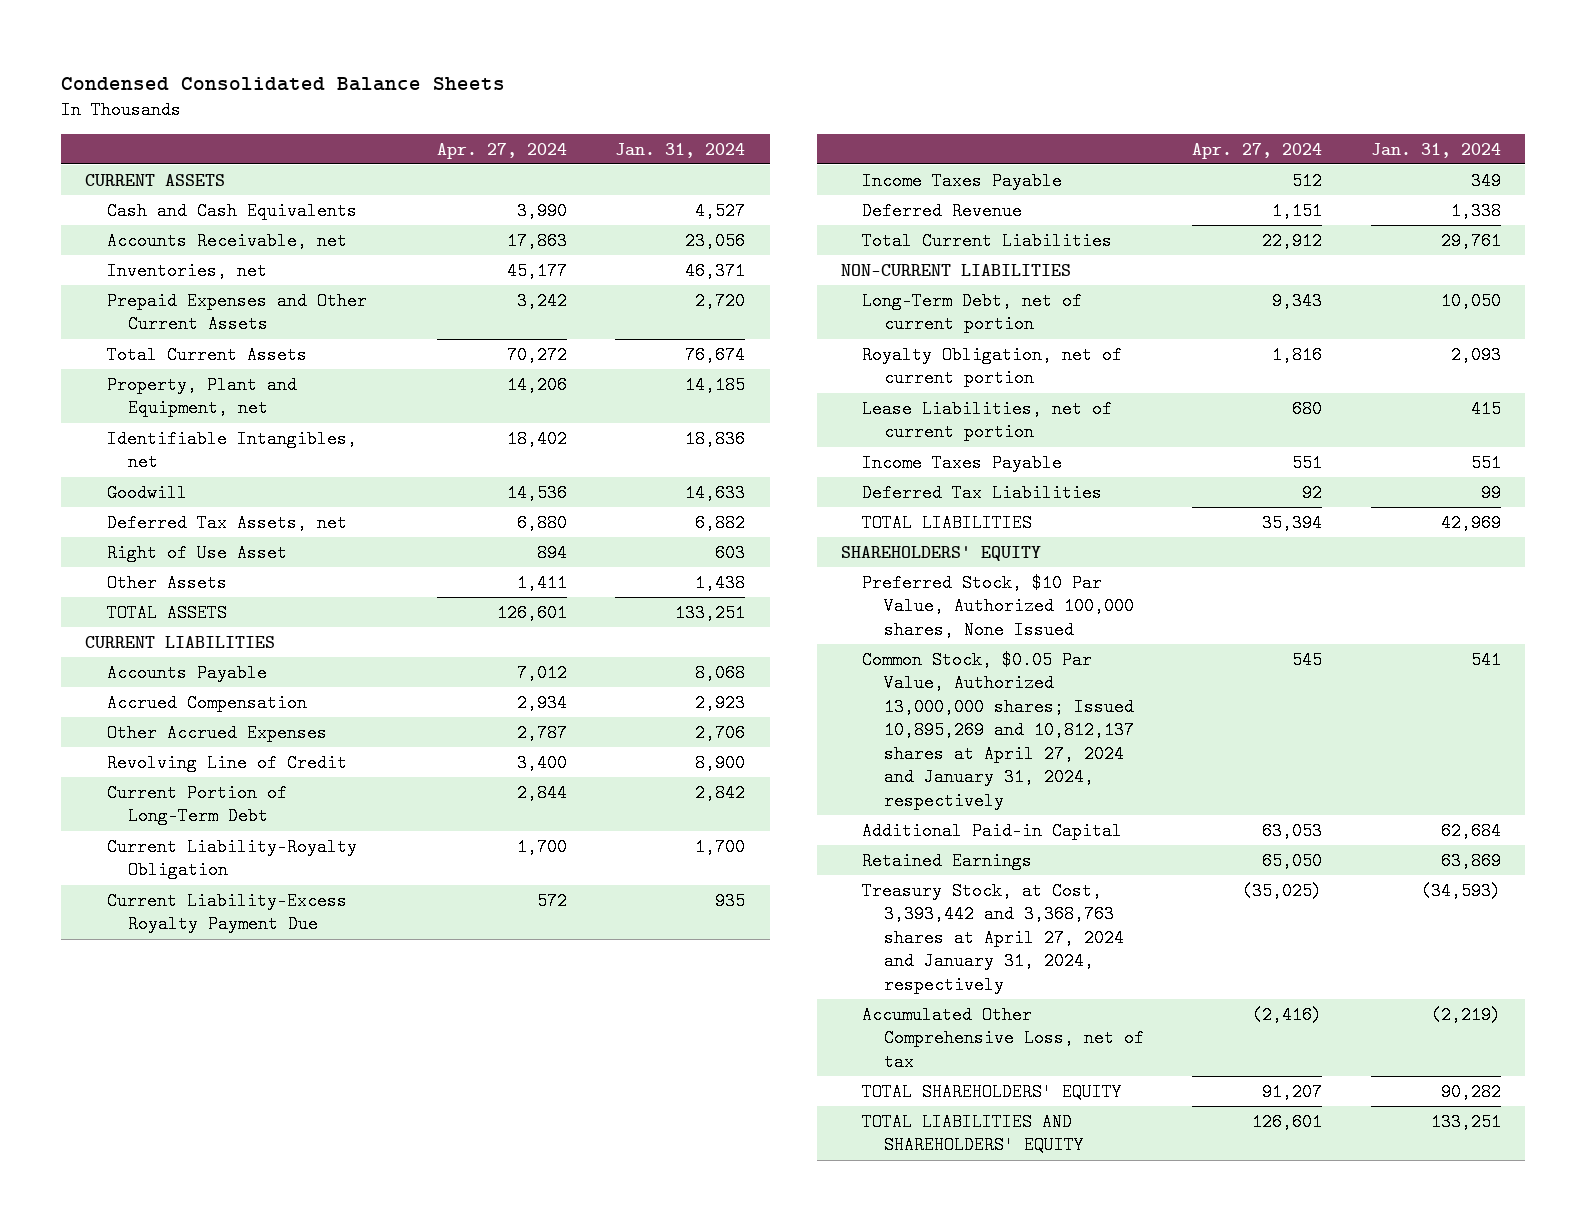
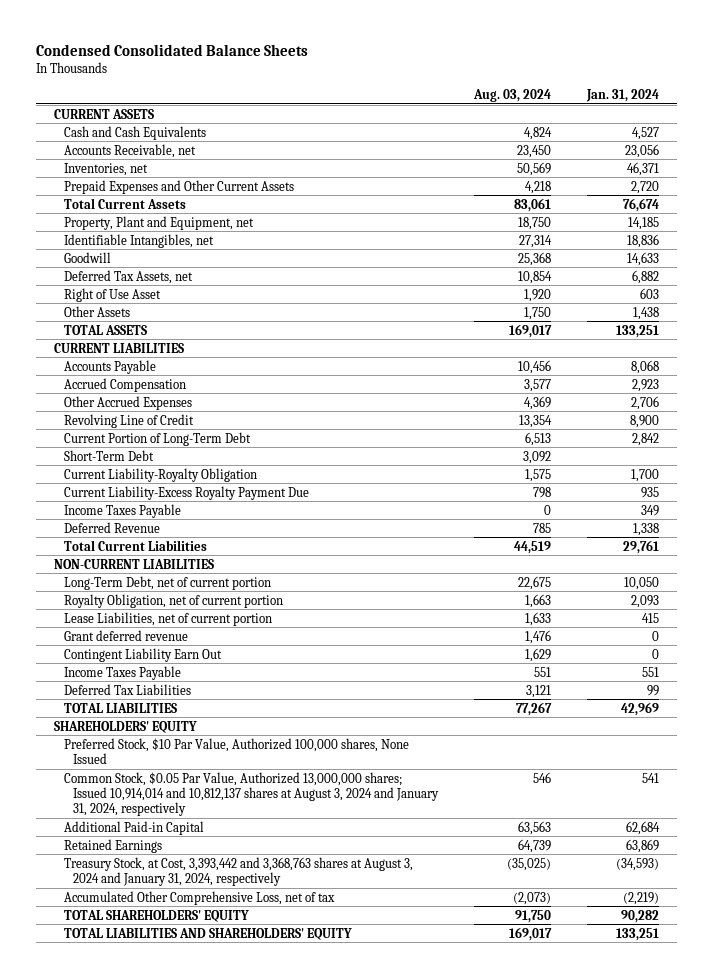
- | Apr. 27, 2024 | Jan. 31, 2024
+ | Aug. 03, 2024 | Jan. 31, 2024
+ Short-Term Debt | 3,092 |
+ Grant deferred revenue | 1,476 | 0
+ Contingent Liability Earn Out | 1,629 | 0
- Common Stock, $0.05 Par Value, Authorized 13,000,000 shares; Issued 10,895,269 and 10,812,137 shares at April 27, 2024 and January 31, 2024, respectively | 545 | 541
+ Common Stock, $0.05 Par Value, Authorized 13,000,000 shares; Issued 10,914,014 and 10,812,137 shares at August 3, 2024 and January 31, 2024, respectively | 546 | 541
- Treasury Stock, at Cost, 3,393,442 and 3,368,763 shares at April 27, 2024 and January 31, 2024, respectively | (35,025) | (34,593)
+ Treasury Stock, at Cost, 3,393,442 and 3,368,763 shares at August 3, 2024 and January 31, 2024, respectively | (35,025) | (34,593)

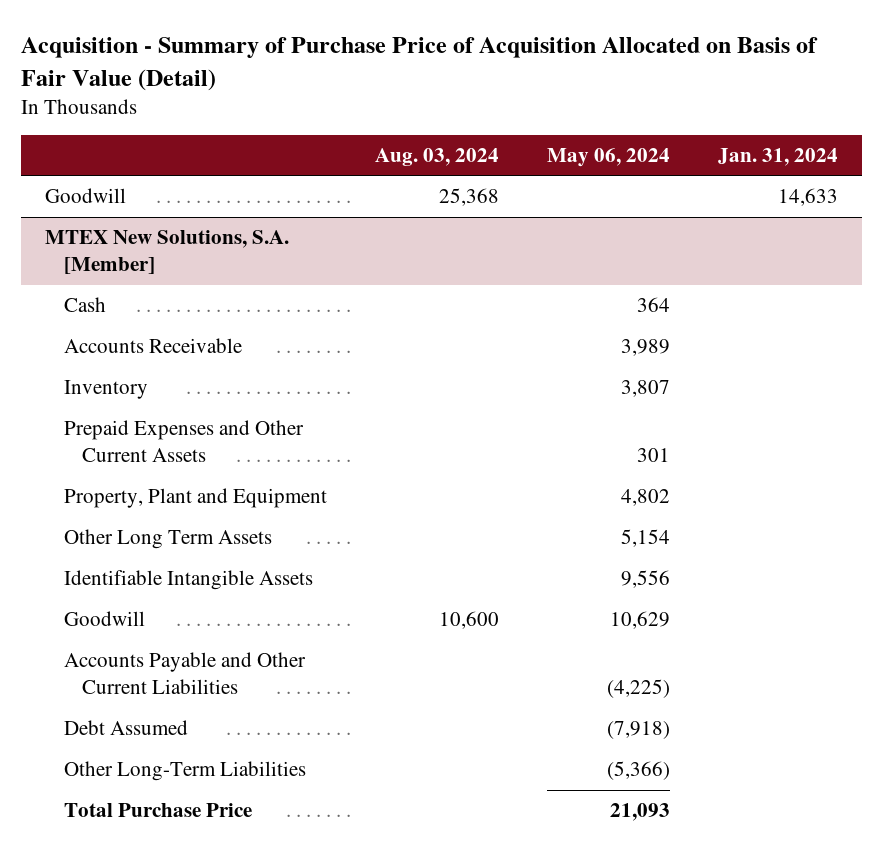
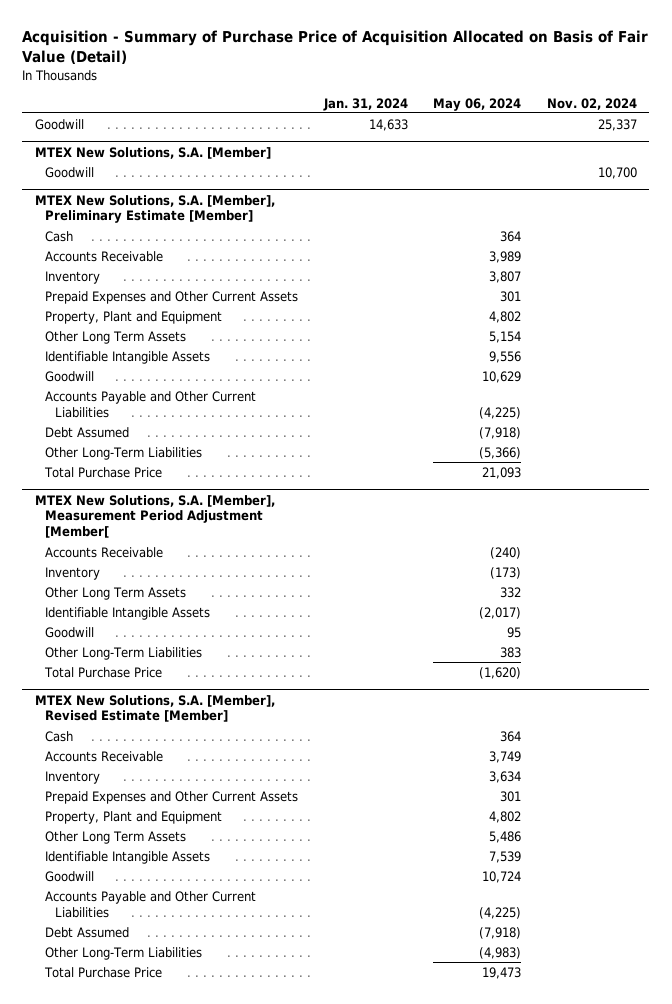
- | Aug. 03, 2024 | May 06, 2024 | Jan. 31, 2024
+ | Jan. 31, 2024 | May 06, 2024 | Nov. 02, 2024
@ MTEX New Solutions, S.A. [Member]
+ Goodwill | | | 10,700
+ MTEX New Solutions, S.A. [Member], Preliminary Estimate [Member]
+ MTEX New Solutions, S.A. [Member], Measurement Period Adjustment [Member[
+ Accounts Receivable | | (240) |
+ Inventory | | (173) |
+ Other Long Term Assets | | 332 |
+ Identifiable Intangible Assets | | (2,017) |
+ Goodwill | | 95 |
+ Other Long-Term Liabilities | | 383 |
+ Total Purchase Price | | (1,620) |
+ MTEX New Solutions, S.A. [Member], Revised Estimate [Member]
+ Cash | | 364 |
+ Accounts Receivable | | 3,749 |
+ Inventory | | 3,634 |
+ Prepaid Expenses and Other Current Assets | | 301 |
+ Property, Plant and Equipment | | 4,802 |
+ Other Long Term Assets | | 5,486 |
+ Identifiable Intangible Assets | | 7,539 |
+ Goodwill | | 10,724 |
+ Accounts Payable and Other Current Liabilities | | (4,225) |
+ Debt Assumed | | (7,918) |
+ Other Long-Term Liabilities | | (4,983) |
+ Total Purchase Price | | 19,473 |

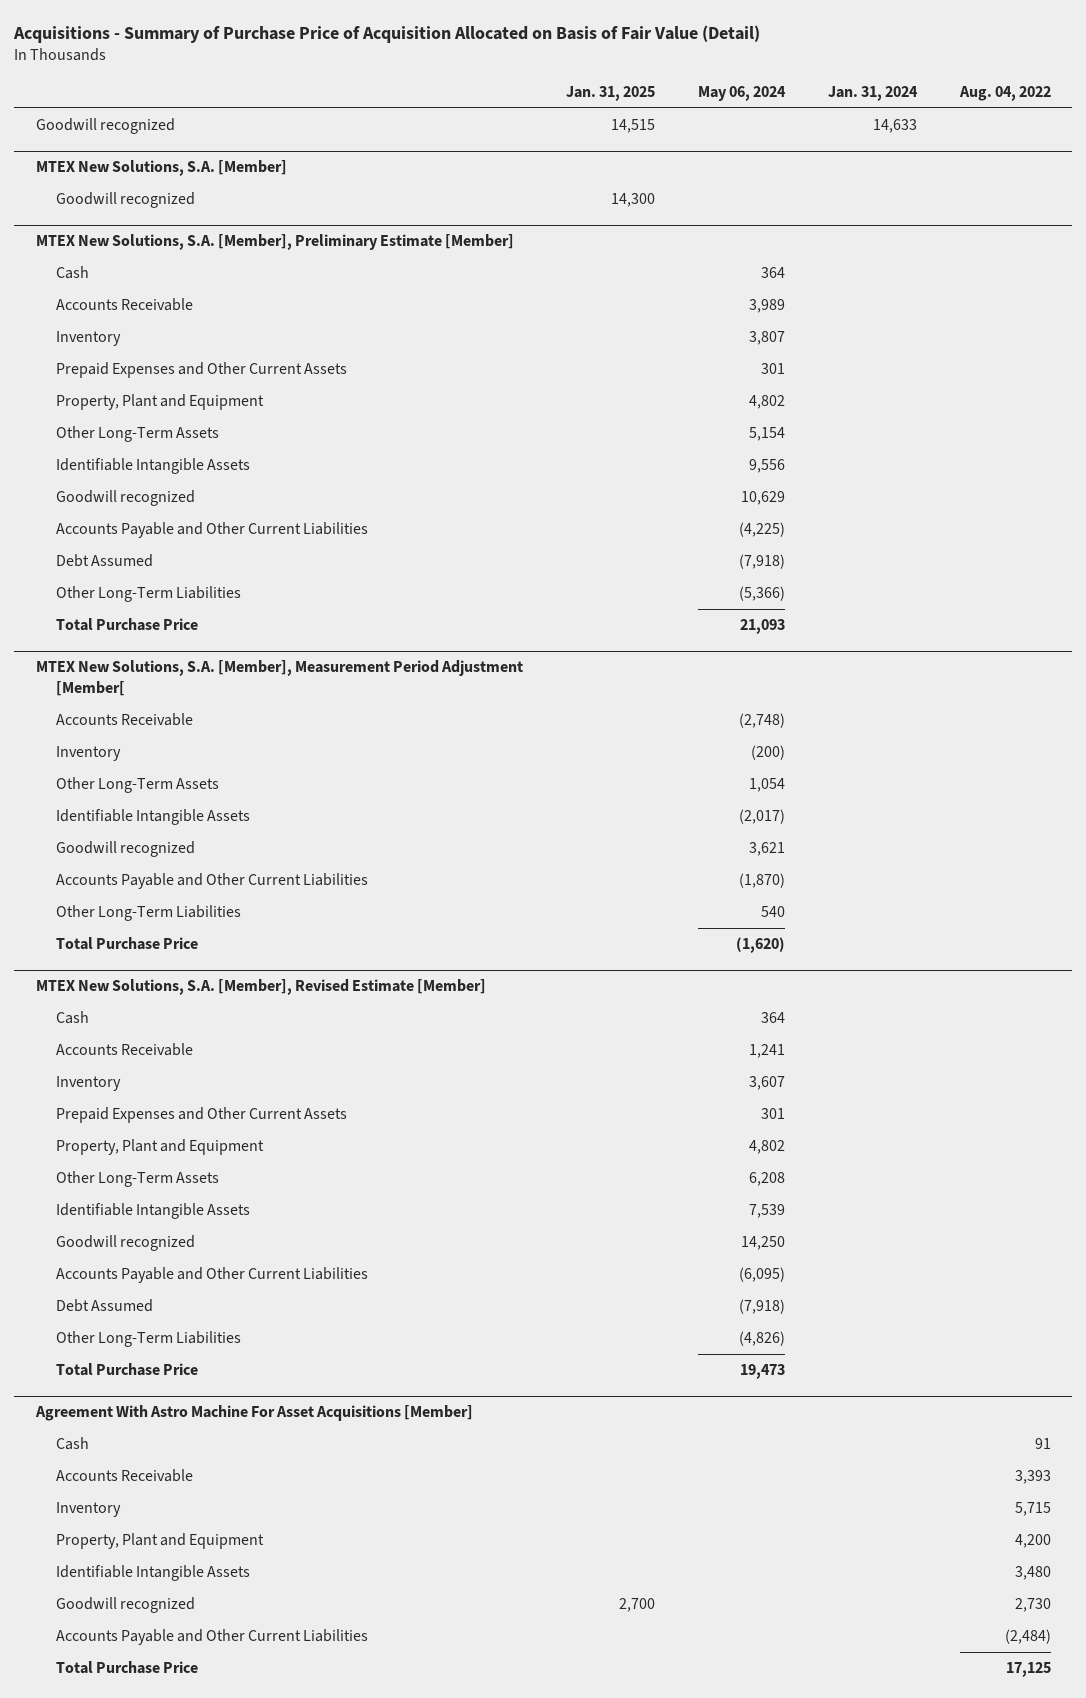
- Acquisition - Summary of Purchase Price of Acquisition Allocated on Basis of Fair Value (Detail)
+ Acquisitions - Summary of Purchase Price of Acquisition Allocated on Basis of Fair Value (Detail)
- | Jan. 31, 2024 | May 06, 2024 | Nov. 02, 2024
+ | Jan. 31, 2025 | May 06, 2024 | Jan. 31, 2024 | Aug. 04, 2022
- Goodwill | 14,633 | | 25,337
+ Goodwill recognized | 14,515 | | 14,633 |
@ MTEX New Solutions, S.A. [Member]
- Goodwill | | | 10,700
+ Goodwill recognized | 14,300 | | |
@ MTEX New Solutions, S.A. [Member], Preliminary Estimate [Member]
- Other Long Term Assets | | 5,154 |
+ Other Long-Term Assets | | 5,154 | |
- Goodwill | | 10,629 |
+ Goodwill recognized | | 10,629 | |
@ MTEX New Solutions, S.A. [Member], Measurement Period Adjustment [Member[
- Accounts Receivable | | (240) |
- Inventory | | (173) |
- Other Long Term Assets | | 332 |
+ Accounts Receivable | | (2,748) | |
+ Inventory | | (200) | |
+ Other Long-Term Assets | | 1,054 | |
- Goodwill | | 95 |
- Other Long-Term Liabilities | | 383 |
+ Goodwill recognized | | 3,621 | |
+ Accounts Payable and Other Current Liabilities | | (1,870) | |
+ Other Long-Term Liabilities | | 540 | |
@ MTEX New Solutions, S.A. [Member], Revised Estimate [Member]
- Accounts Receivable | | 3,749 |
- Inventory | | 3,634 |
+ Accounts Receivable | | 1,241 | |
+ Inventory | | 3,607 | |
- Other Long Term Assets | | 5,486 |
+ Other Long-Term Assets | | 6,208 | |
- Goodwill | | 10,724 |
- Accounts Payable and Other Current Liabilities | | (4,225) |
+ Goodwill recognized | | 14,250 | |
+ Accounts Payable and Other Current Liabilities | | (6,095) | |
- Other Long-Term Liabilities | | (4,983) |
+ Other Long-Term Liabilities | | (4,826) | |
+ Agreement With Astro Machine For Asset Acquisitions [Member]
+ Cash | | | | 91
+ Accounts Receivable | | | | 3,393
+ Inventory | | | | 5,715
+ Property, Plant and Equipment | | | | 4,200
+ Identifiable Intangible Assets | | | | 3,480
+ Goodwill recognized | 2,700 | | | 2,730
+ Accounts Payable and Other Current Liabilities | | | | (2,484)
+ Total Purchase Price | | | | 17,125

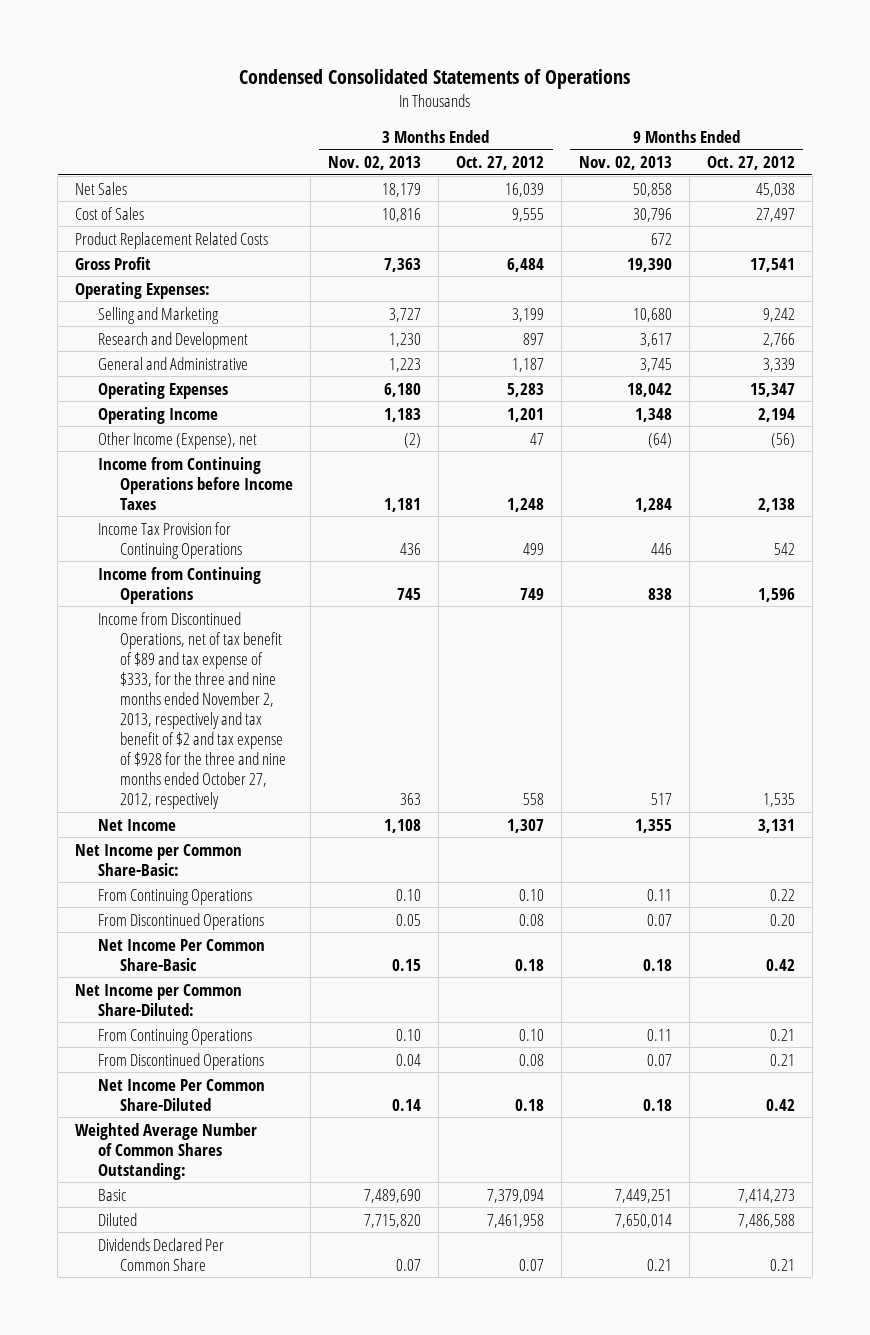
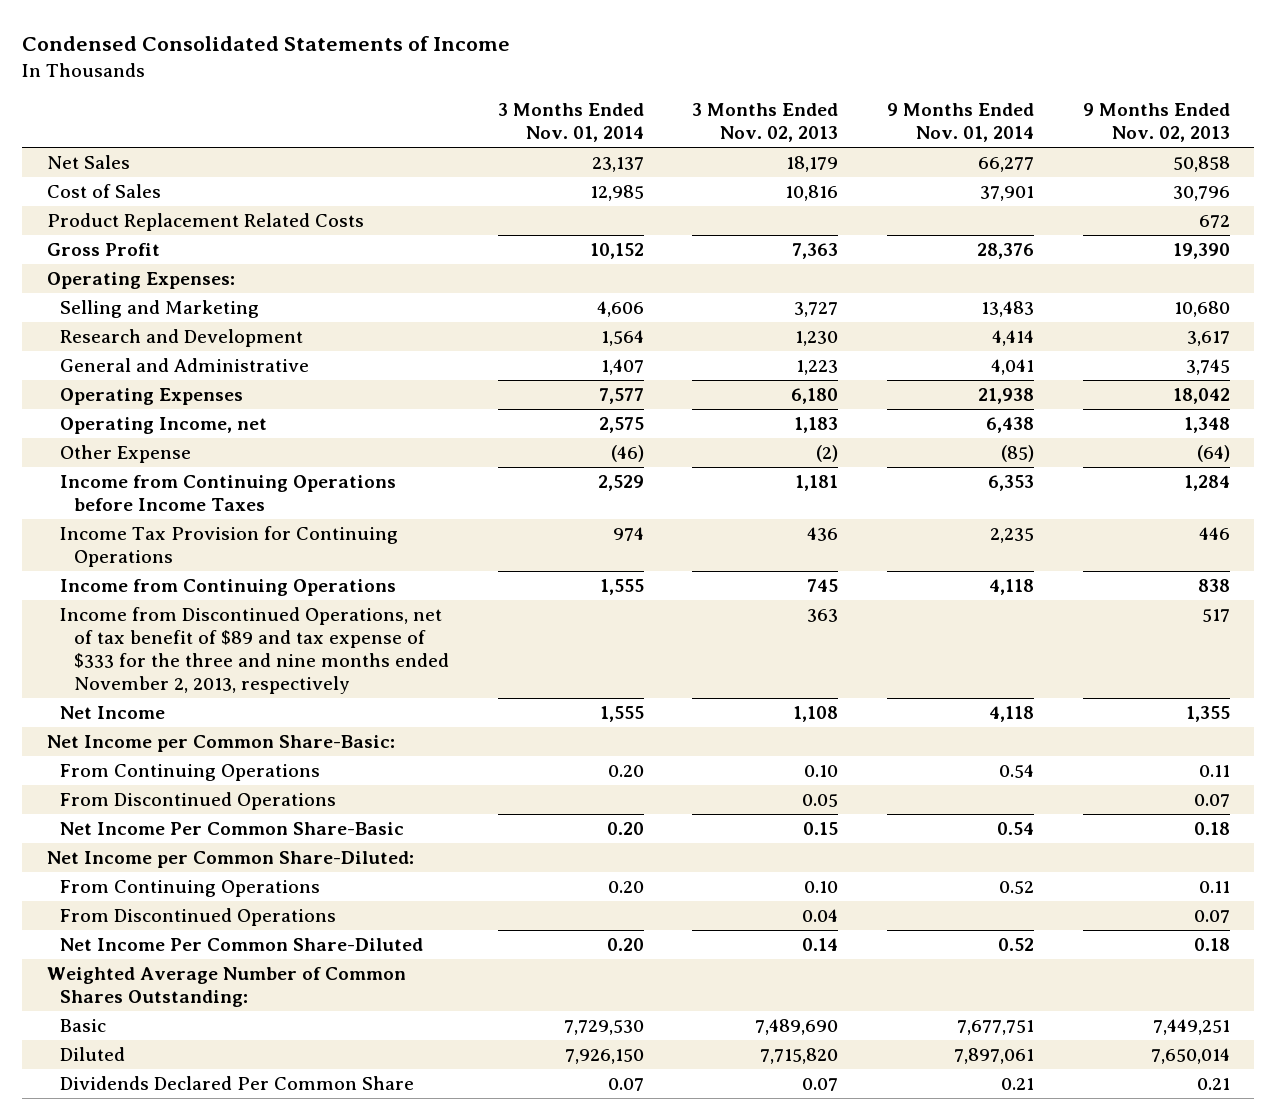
- Condensed Consolidated Statements of Operations
+ Condensed Consolidated Statements of Income
- | 3 Months Ended Nov. 02, 2013 | 3 Months Ended Oct. 27, 2012 | 9 Months Ended Nov. 02, 2013 | 9 Months Ended Oct. 27, 2012
+ | 3 Months Ended Nov. 01, 2014 | 3 Months Ended Nov. 02, 2013 | 9 Months Ended Nov. 01, 2014 | 9 Months Ended Nov. 02, 2013
- Operating Income | 1,183 | 1,201 | 1,348 | 2,194
- Other Income (Expense), net | (2) | 47 | (64) | (56)
+ Operating Income, net | 2,575 | 1,183 | 6,438 | 1,348
+ Other Expense | (46) | (2) | (85) | (64)
- Income from Discontinued Operations, net of tax benefit of $89 and tax expense of $333, for the three and nine months ended November 2, 2013, respectively and tax benefit of $2 and tax expense of $928 for the three and nine months ended October 27, 2012, respectively | 363 | 558 | 517 | 1,535
+ Income from Discontinued Operations, net of tax benefit of $89 and tax expense of $333 for the three and nine months ended November 2, 2013, respectively | | 363 | | 517

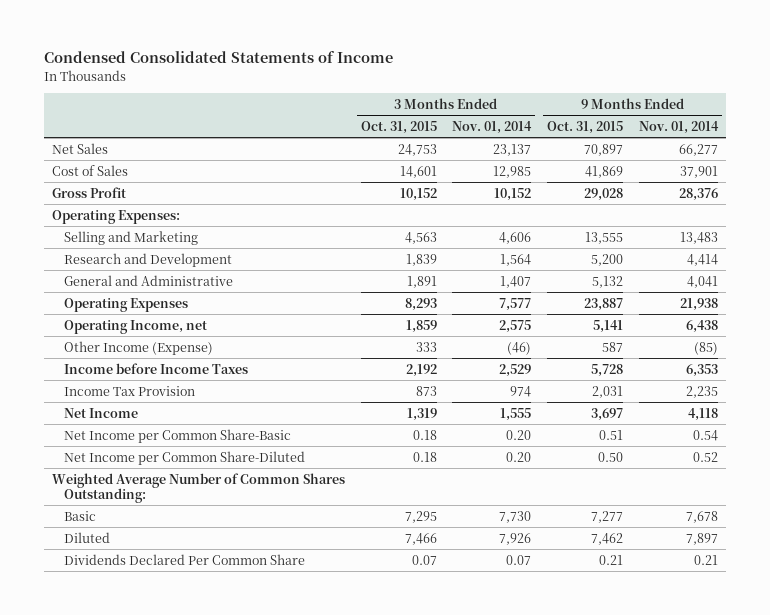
- | 3 Months Ended Nov. 01, 2014 | 3 Months Ended Nov. 02, 2013 | 9 Months Ended Nov. 01, 2014 | 9 Months Ended Nov. 02, 2013
+ | 3 Months Ended Oct. 31, 2015 | 3 Months Ended Nov. 01, 2014 | 9 Months Ended Oct. 31, 2015 | 9 Months Ended Nov. 01, 2014
- Product Replacement Related Costs | | | | 672
- Other Expense | (46) | (2) | (85) | (64)
- Income from Continuing Operations before Income Taxes | 2,529 | 1,181 | 6,353 | 1,284
- Income Tax Provision for Continuing Operations | 974 | 436 | 2,235 | 446
- Income from Continuing Operations | 1,555 | 745 | 4,118 | 838
- Income from Discontinued Operations, net of tax benefit of $89 and tax expense of $333 for the three and nine months ended November 2, 2013, respectively | | 363 | | 517
+ Other Income (Expense) | 333 | (46) | 587 | (85)
+ Income before Income Taxes | 2,192 | 2,529 | 5,728 | 6,353
+ Income Tax Provision | 873 | 974 | 2,031 | 2,235
- Net Income per Common Share-Basic:
- From Continuing Operations | 0.20 | 0.10 | 0.54 | 0.11
- From Discontinued Operations | | 0.05 | | 0.07
- Net Income Per Common Share-Basic | 0.20 | 0.15 | 0.54 | 0.18
- Net Income per Common Share-Diluted:
- From Continuing Operations | 0.20 | 0.10 | 0.52 | 0.11
- From Discontinued Operations | | 0.04 | | 0.07
- Net Income Per Common Share-Diluted | 0.20 | 0.14 | 0.52 | 0.18
+ Net Income per Common Share-Basic | 0.18 | 0.20 | 0.51 | 0.54
+ Net Income per Common Share-Diluted | 0.18 | 0.20 | 0.50 | 0.52
- Basic | 7,729,530 | 7,489,690 | 7,677,751 | 7,449,251
- Diluted | 7,926,150 | 7,715,820 | 7,897,061 | 7,650,014
+ Basic | 7,295 | 7,730 | 7,277 | 7,678
+ Diluted | 7,466 | 7,926 | 7,462 | 7,897

